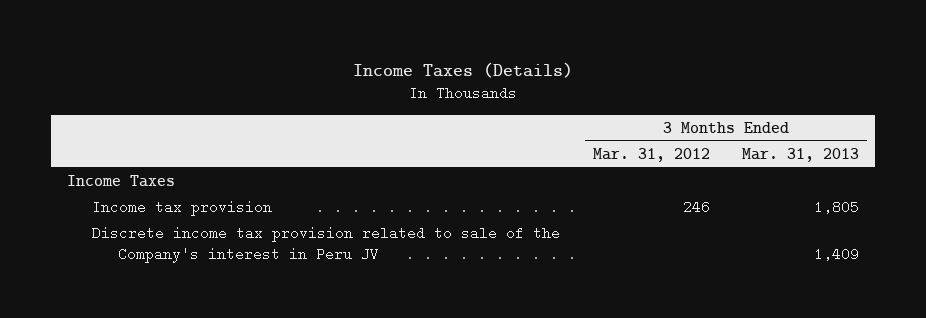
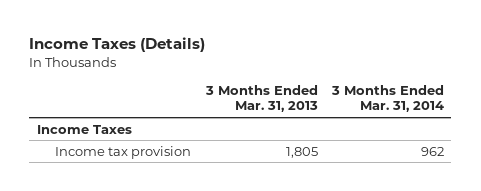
- | 3 Months Ended Mar. 31, 2012 | 3 Months Ended Mar. 31, 2013
+ | 3 Months Ended Mar. 31, 2013 | 3 Months Ended Mar. 31, 2014
- Discrete income tax provision related to sale of the Company's interest in Peru JV | | 1,409

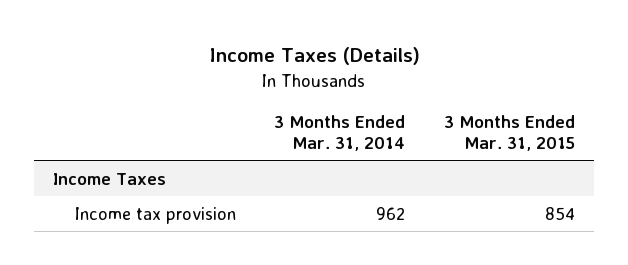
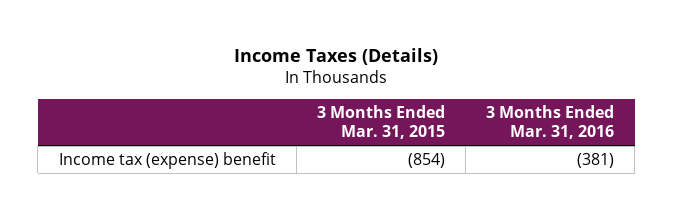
- | 3 Months Ended Mar. 31, 2014 | 3 Months Ended Mar. 31, 2015
+ | 3 Months Ended Mar. 31, 2015 | 3 Months Ended Mar. 31, 2016
- Income Taxes
- Income tax provision | 962 | 854
+ Income tax (expense) benefit | (854) | (381)

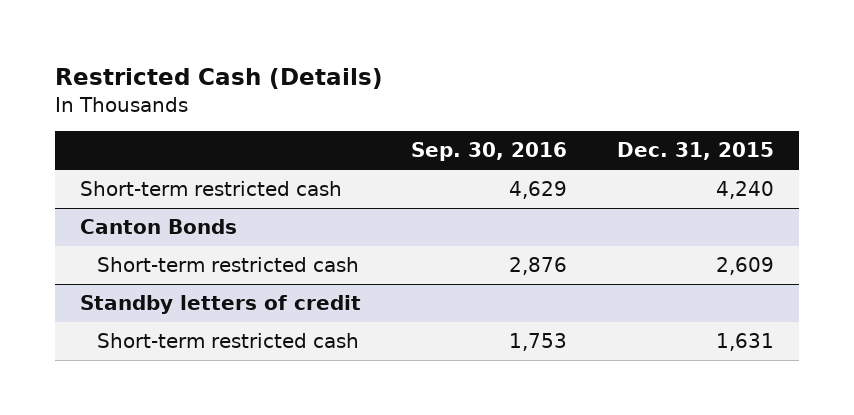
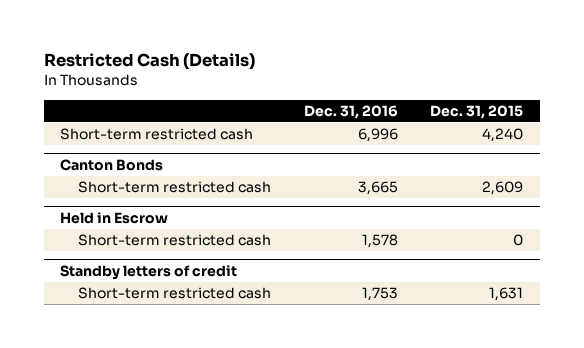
- | Sep. 30, 2016 | Dec. 31, 2015
+ | Dec. 31, 2016 | Dec. 31, 2015
+ Held in Escrow
+ Short-term restricted cash | 1,578 | 0

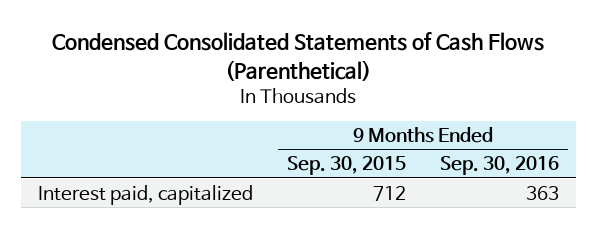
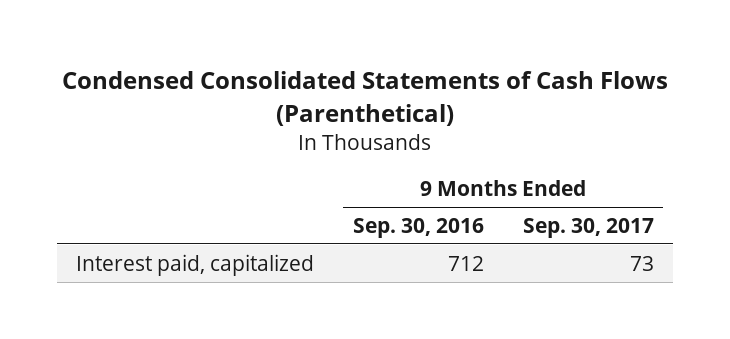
- | 9 Months Ended Sep. 30, 2015 | 9 Months Ended Sep. 30, 2016
+ | 9 Months Ended Sep. 30, 2016 | 9 Months Ended Sep. 30, 2017
- Interest paid, capitalized | 712 | 363
+ Interest paid, capitalized | 712 | 73

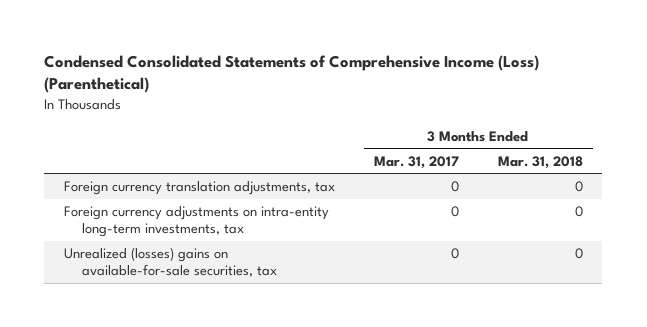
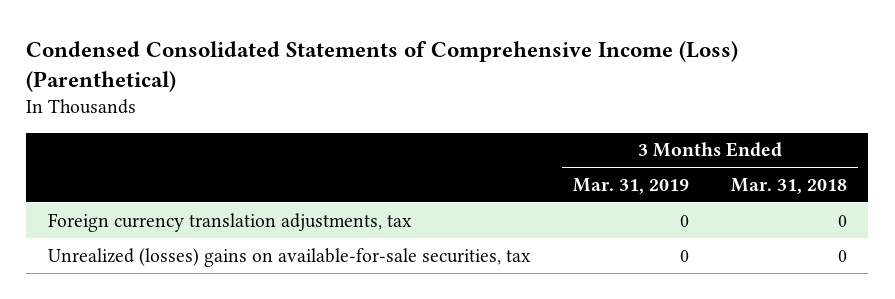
- | 3 Months Ended Mar. 31, 2017 | 3 Months Ended Mar. 31, 2018
+ | 3 Months Ended Mar. 31, 2019 | 3 Months Ended Mar. 31, 2018
- Foreign currency adjustments on intra-entity long-term investments, tax | 0 | 0

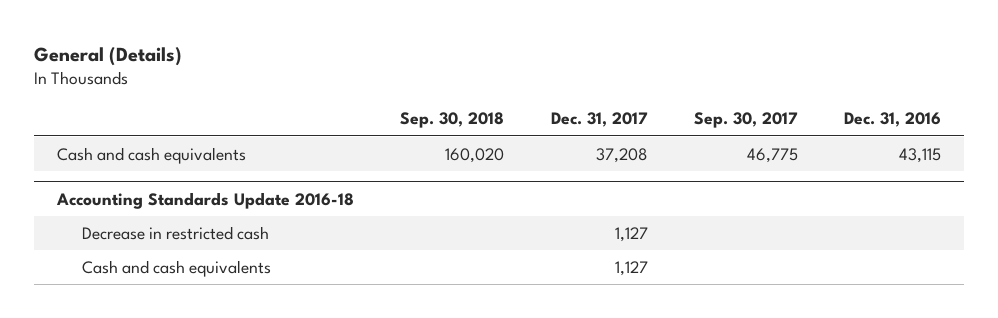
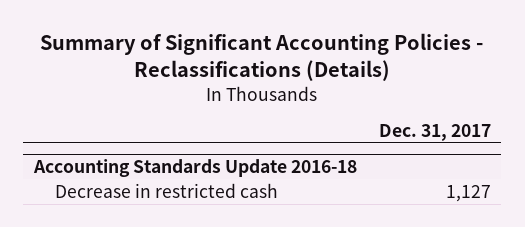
- General (Details)
+ Summary of Significant Accounting Policies - Reclassifications (Details)
- | Sep. 30, 2018 | Dec. 31, 2017 | Sep. 30, 2017 | Dec. 31, 2016
+ | Dec. 31, 2017
- Cash and cash equivalents | 160,020 | 37,208 | 46,775 | 43,115
@ Accounting Standards Update 2016-18
- Cash and cash equivalents | | 1,127 | |

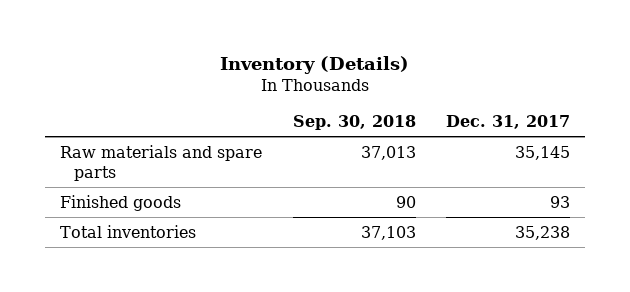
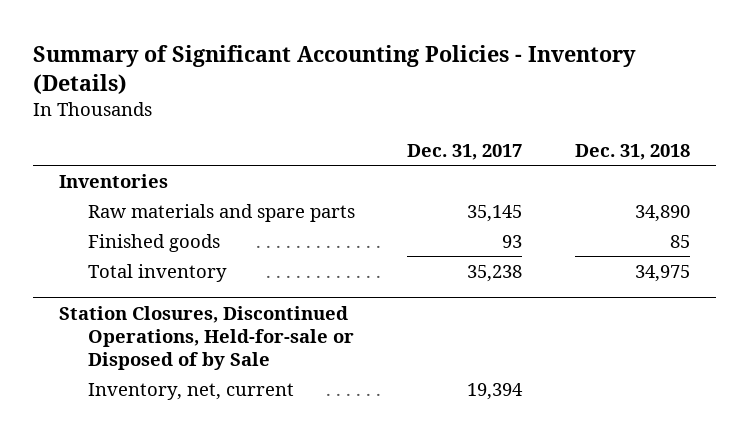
- Inventory (Details)
+ Summary of Significant Accounting Policies - Inventory (Details)
- | Sep. 30, 2018 | Dec. 31, 2017
+ | Dec. 31, 2017 | Dec. 31, 2018
+ Inventories
- Total inventories | 37,103 | 35,238
+ Total inventory | 35,238 | 34,975
+ Station Closures, Discontinued Operations, Held-for-sale or Disposed of by Sale
+ Inventory, net, current | 19,394 |

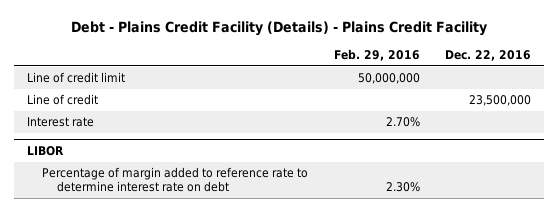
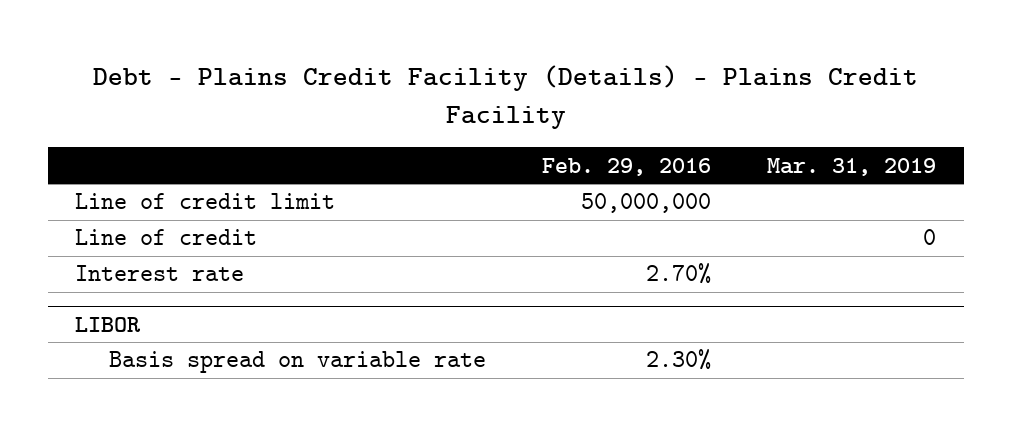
- | Feb. 29, 2016 | Dec. 22, 2016
+ | Feb. 29, 2016 | Mar. 31, 2019
@ LIBOR
- Percentage of margin added to reference rate to determine interest rate on debt | 2.30% |
+ Basis spread on variable rate | 2.30% |

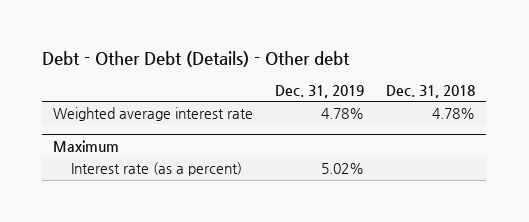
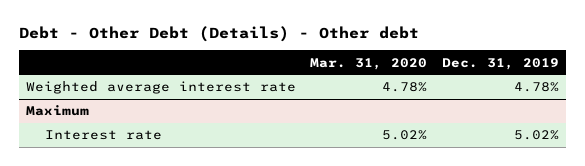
- | Dec. 31, 2019 | Dec. 31, 2018
+ | Mar. 31, 2020 | Dec. 31, 2019
@ Maximum
- Interest rate (as a percent) | 5.02% |
+ Interest rate | 5.02% | 5.02%

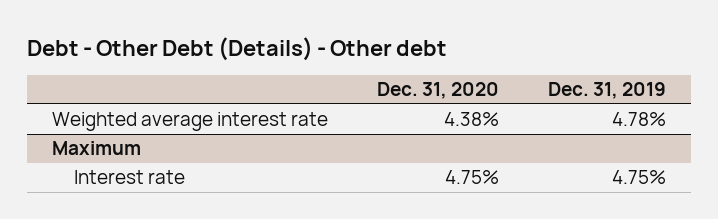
- | Mar. 31, 2020 | Dec. 31, 2019
+ | Dec. 31, 2020 | Dec. 31, 2019
@ Maximum
- Interest rate | 5.02% | 5.02%
+ Interest rate | 4.75% | 4.75%

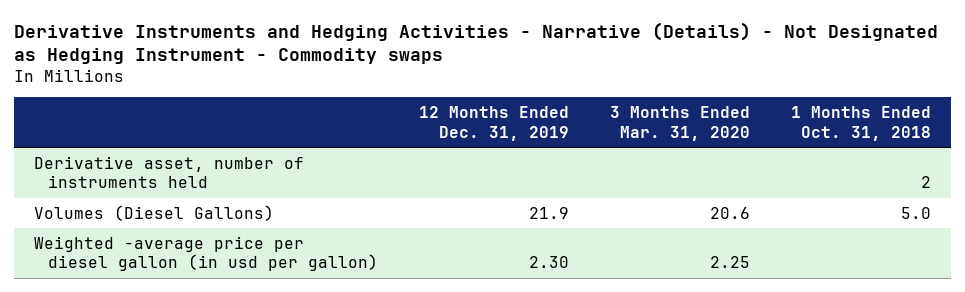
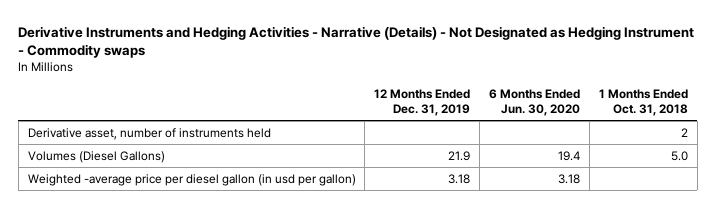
- | 12 Months Ended Dec. 31, 2019 | 3 Months Ended Mar. 31, 2020 | 1 Months Ended Oct. 31, 2018
+ | 12 Months Ended Dec. 31, 2019 | 6 Months Ended Jun. 30, 2020 | 1 Months Ended Oct. 31, 2018
- Weighted -average price per diesel gallon (in usd per gallon) | 2.30 | 2.25 |
+ Weighted -average price per diesel gallon (in usd per gallon) | 3.18 | 3.18 |

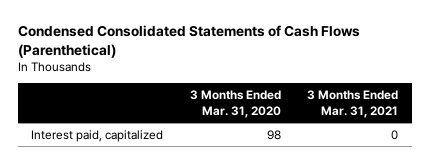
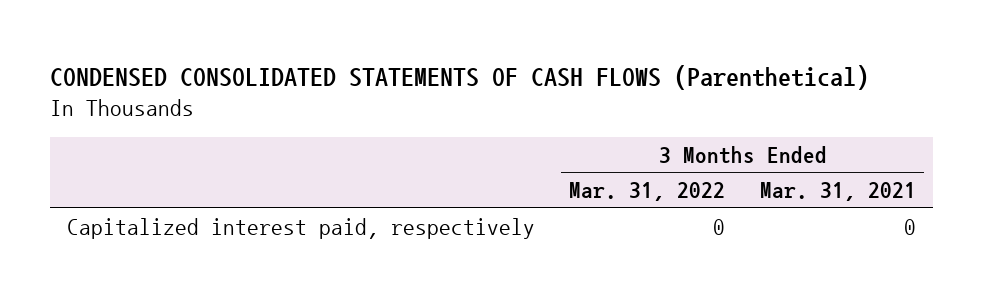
- Condensed Consolidated Statements of Cash Flows (Parenthetical)
+ CONDENSED CONSOLIDATED STATEMENTS OF CASH FLOWS (Parenthetical)
- | 3 Months Ended Mar. 31, 2020 | 3 Months Ended Mar. 31, 2021
+ | 3 Months Ended Mar. 31, 2022 | 3 Months Ended Mar. 31, 2021
- Interest paid, capitalized | 98 | 0
+ Capitalized interest paid, respectively | 0 | 0

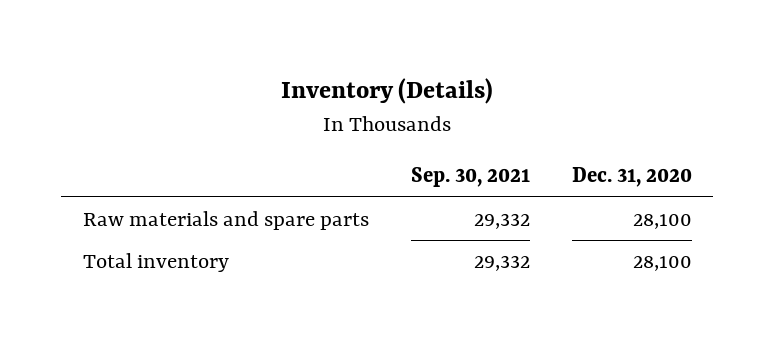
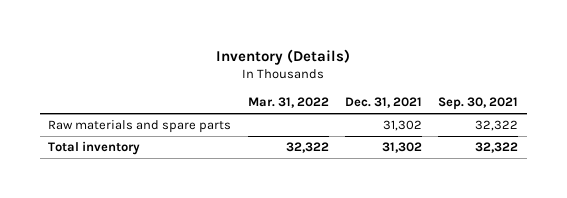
- | Sep. 30, 2021 | Dec. 31, 2020
+ | Mar. 31, 2022 | Dec. 31, 2021 | Sep. 30, 2021
- Raw materials and spare parts | 29,332 | 28,100
- Total inventory | 29,332 | 28,100
+ Raw materials and spare parts | | 31,302 | 32,322
+ Total inventory | 32,322 | 31,302 | 32,322

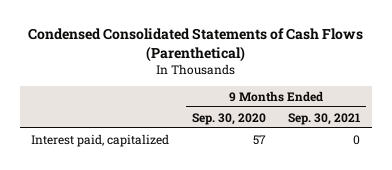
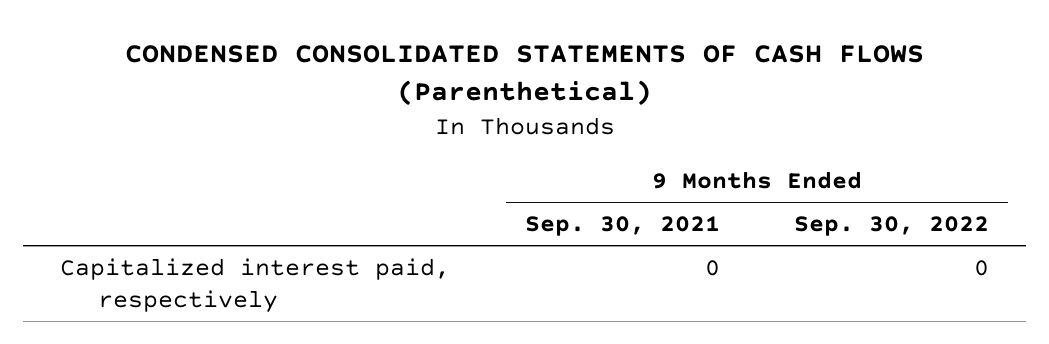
- Condensed Consolidated Statements of Cash Flows (Parenthetical)
+ CONDENSED CONSOLIDATED STATEMENTS OF CASH FLOWS (Parenthetical)
- | 9 Months Ended Sep. 30, 2020 | 9 Months Ended Sep. 30, 2021
+ | 9 Months Ended Sep. 30, 2021 | 9 Months Ended Sep. 30, 2022
- Interest paid, capitalized | 57 | 0
+ Capitalized interest paid, respectively | 0 | 0

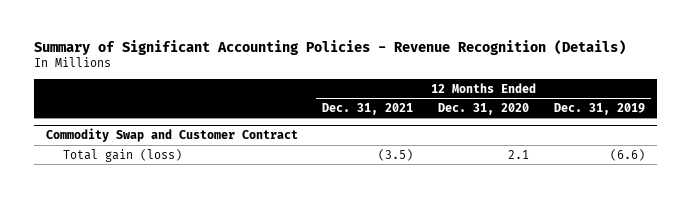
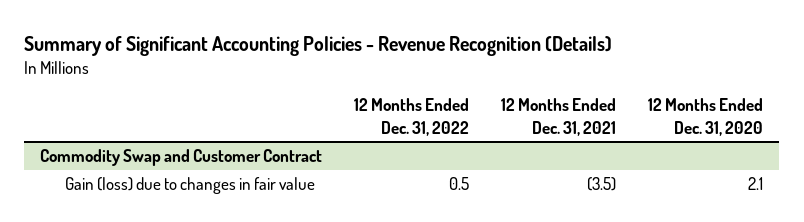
- | 12 Months Ended Dec. 31, 2021 | 12 Months Ended Dec. 31, 2020 | 12 Months Ended Dec. 31, 2019
+ | 12 Months Ended Dec. 31, 2022 | 12 Months Ended Dec. 31, 2021 | 12 Months Ended Dec. 31, 2020
@ Commodity Swap and Customer Contract
- Total gain (loss) | (3.5) | 2.1 | (6.6)
+ Gain (loss) due to changes in fair value | 0.5 | (3.5) | 2.1

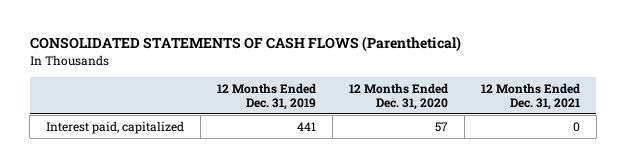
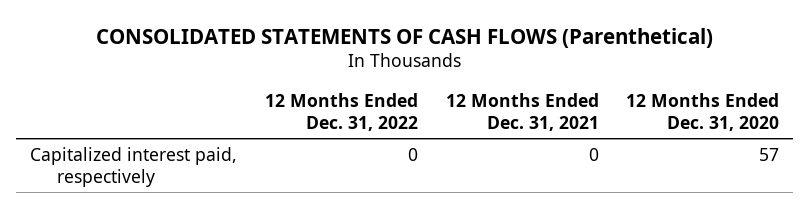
- | 12 Months Ended Dec. 31, 2019 | 12 Months Ended Dec. 31, 2020 | 12 Months Ended Dec. 31, 2021
+ | 12 Months Ended Dec. 31, 2022 | 12 Months Ended Dec. 31, 2021 | 12 Months Ended Dec. 31, 2020
- Interest paid, capitalized | 441 | 57 | 0
+ Capitalized interest paid, respectively | 0 | 0 | 57

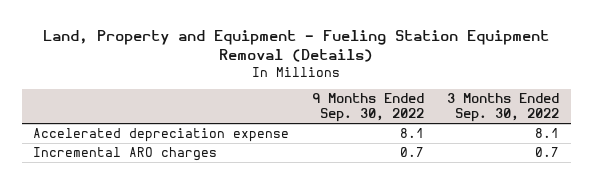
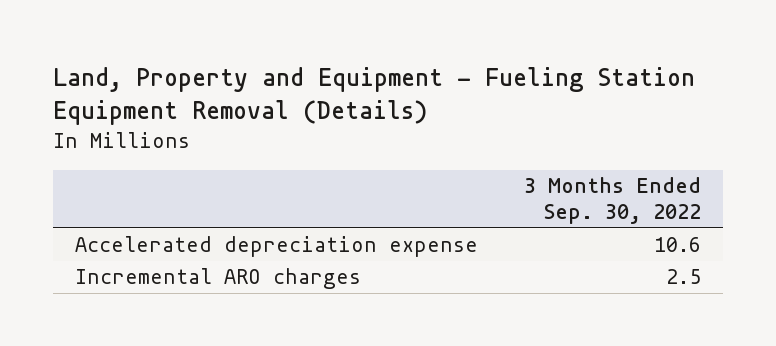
- | 9 Months Ended Sep. 30, 2022 | 3 Months Ended Sep. 30, 2022
+ | 3 Months Ended Sep. 30, 2022
- Accelerated depreciation expense | 8.1 | 8.1
- Incremental ARO charges | 0.7 | 0.7
+ Accelerated depreciation expense | 10.6
+ Incremental ARO charges | 2.5

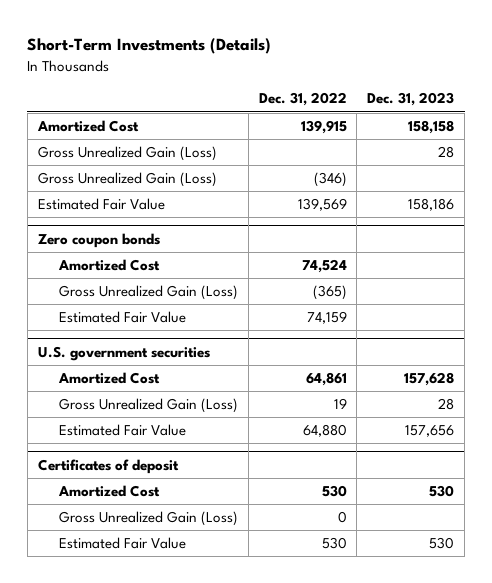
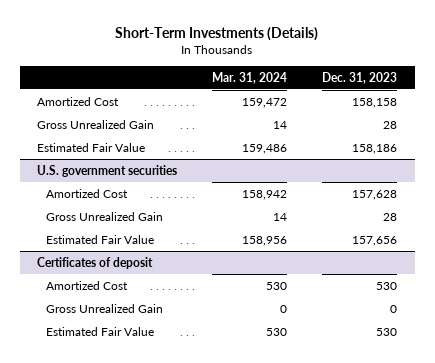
- | Dec. 31, 2022 | Dec. 31, 2023
+ | Mar. 31, 2024 | Dec. 31, 2023
- Gross Unrealized Gain (Loss) | | 28
- Gross Unrealized Gain (Loss) | (346) |
+ Gross Unrealized Gain | 14 | 28
- Zero coupon bonds
- Amortized Cost | 74,524 |
- Gross Unrealized Gain (Loss) | (365) |
- Estimated Fair Value | 74,159 |
@ U.S. government securities
- Gross Unrealized Gain (Loss) | 19 | 28
+ Gross Unrealized Gain | 14 | 28
@ Certificates of deposit
- Gross Unrealized Gain (Loss) | 0 |
+ Gross Unrealized Gain | 0 | 0

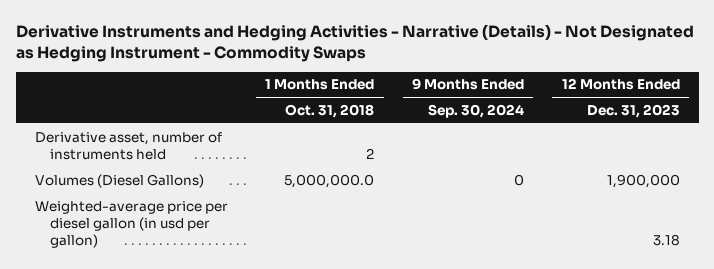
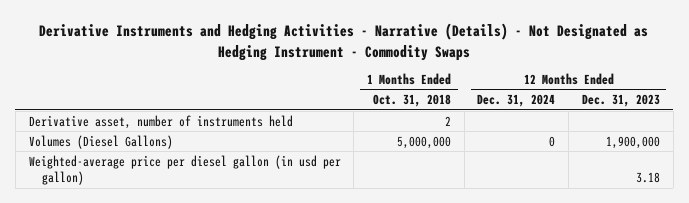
- | 1 Months Ended Oct. 31, 2018 | 9 Months Ended Sep. 30, 2024 | 12 Months Ended Dec. 31, 2023
+ | 1 Months Ended Oct. 31, 2018 | 12 Months Ended Dec. 31, 2024 | 12 Months Ended Dec. 31, 2023
- Volumes (Diesel Gallons) | 5,000,000.0 | 0 | 1,900,000
+ Volumes (Diesel Gallons) | 5,000,000 | 0 | 1,900,000

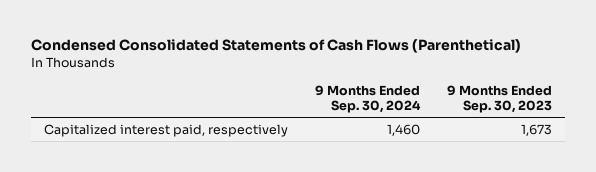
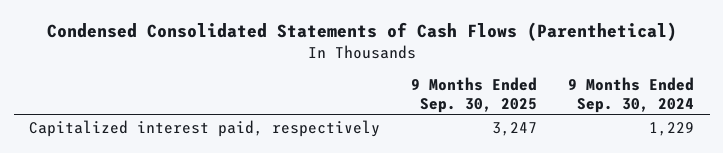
- | 9 Months Ended Sep. 30, 2024 | 9 Months Ended Sep. 30, 2023
+ | 9 Months Ended Sep. 30, 2025 | 9 Months Ended Sep. 30, 2024
- Capitalized interest paid, respectively | 1,460 | 1,673
+ Capitalized interest paid, respectively | 3,247 | 1,229

